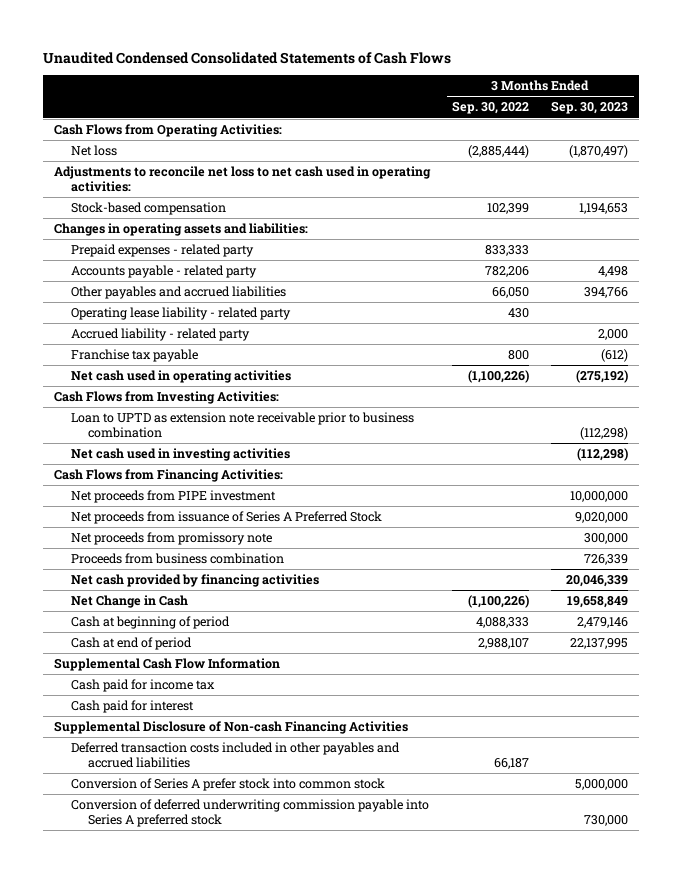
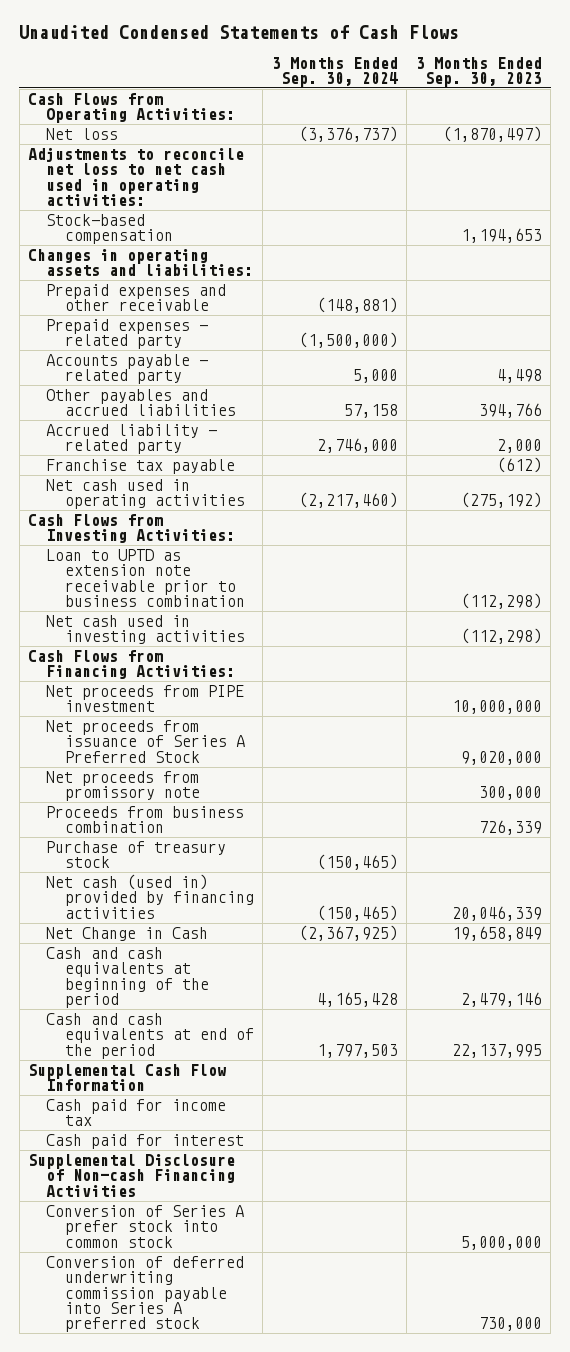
- Unaudited Condensed Consolidated Statements of Cash Flows
+ Unaudited Condensed Statements of Cash Flows
- | 3 Months Ended Sep. 30, 2022 | 3 Months Ended Sep. 30, 2023
+ | 3 Months Ended Sep. 30, 2024 | 3 Months Ended Sep. 30, 2023
+ Prepaid expenses and other receivable | (148,881) |
- Operating lease liability - related party | 430 |
- Net cash provided by financing activities | | 20,046,339
+ Purchase of treasury stock | (150,465) |
+ Net cash (used in) provided by financing activities | (150,465) | 20,046,339
- Cash at beginning of period | 4,088,333 | 2,479,146
- Cash at end of period | 2,988,107 | 22,137,995
+ Cash and cash equivalents at beginning of the period | 4,165,428 | 2,479,146
+ Cash and cash equivalents at end of the period | 1,797,503 | 22,137,995
- Deferred transaction costs included in other payables and accrued liabilities | 66,187 |

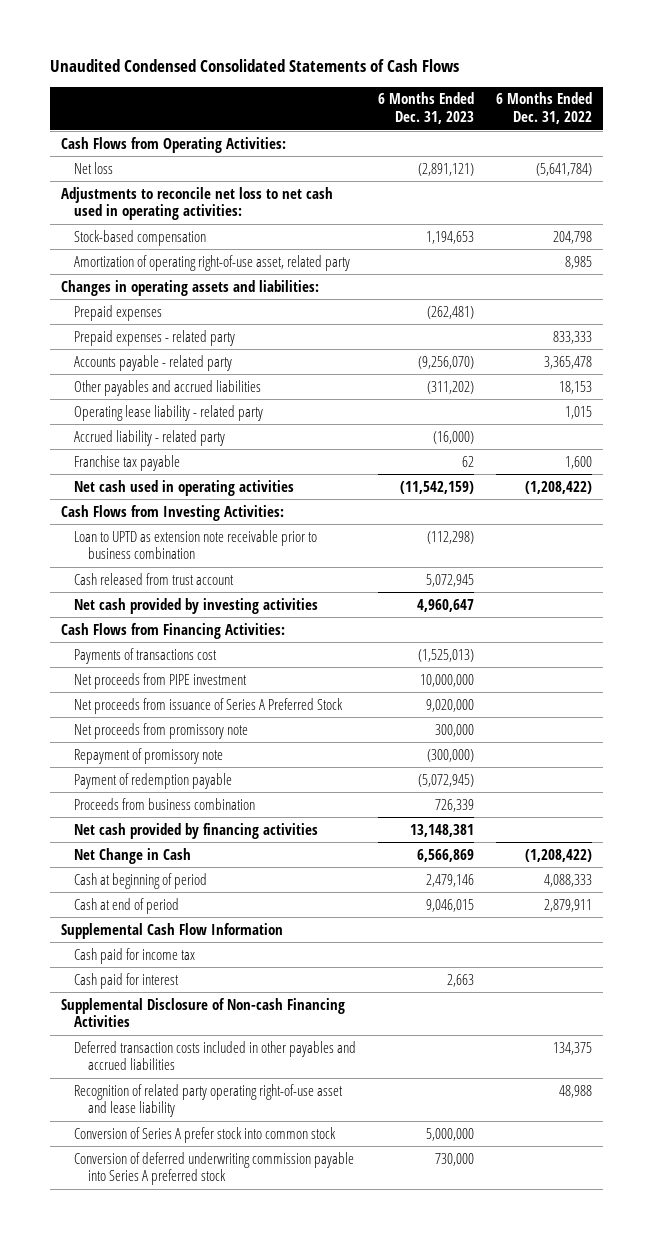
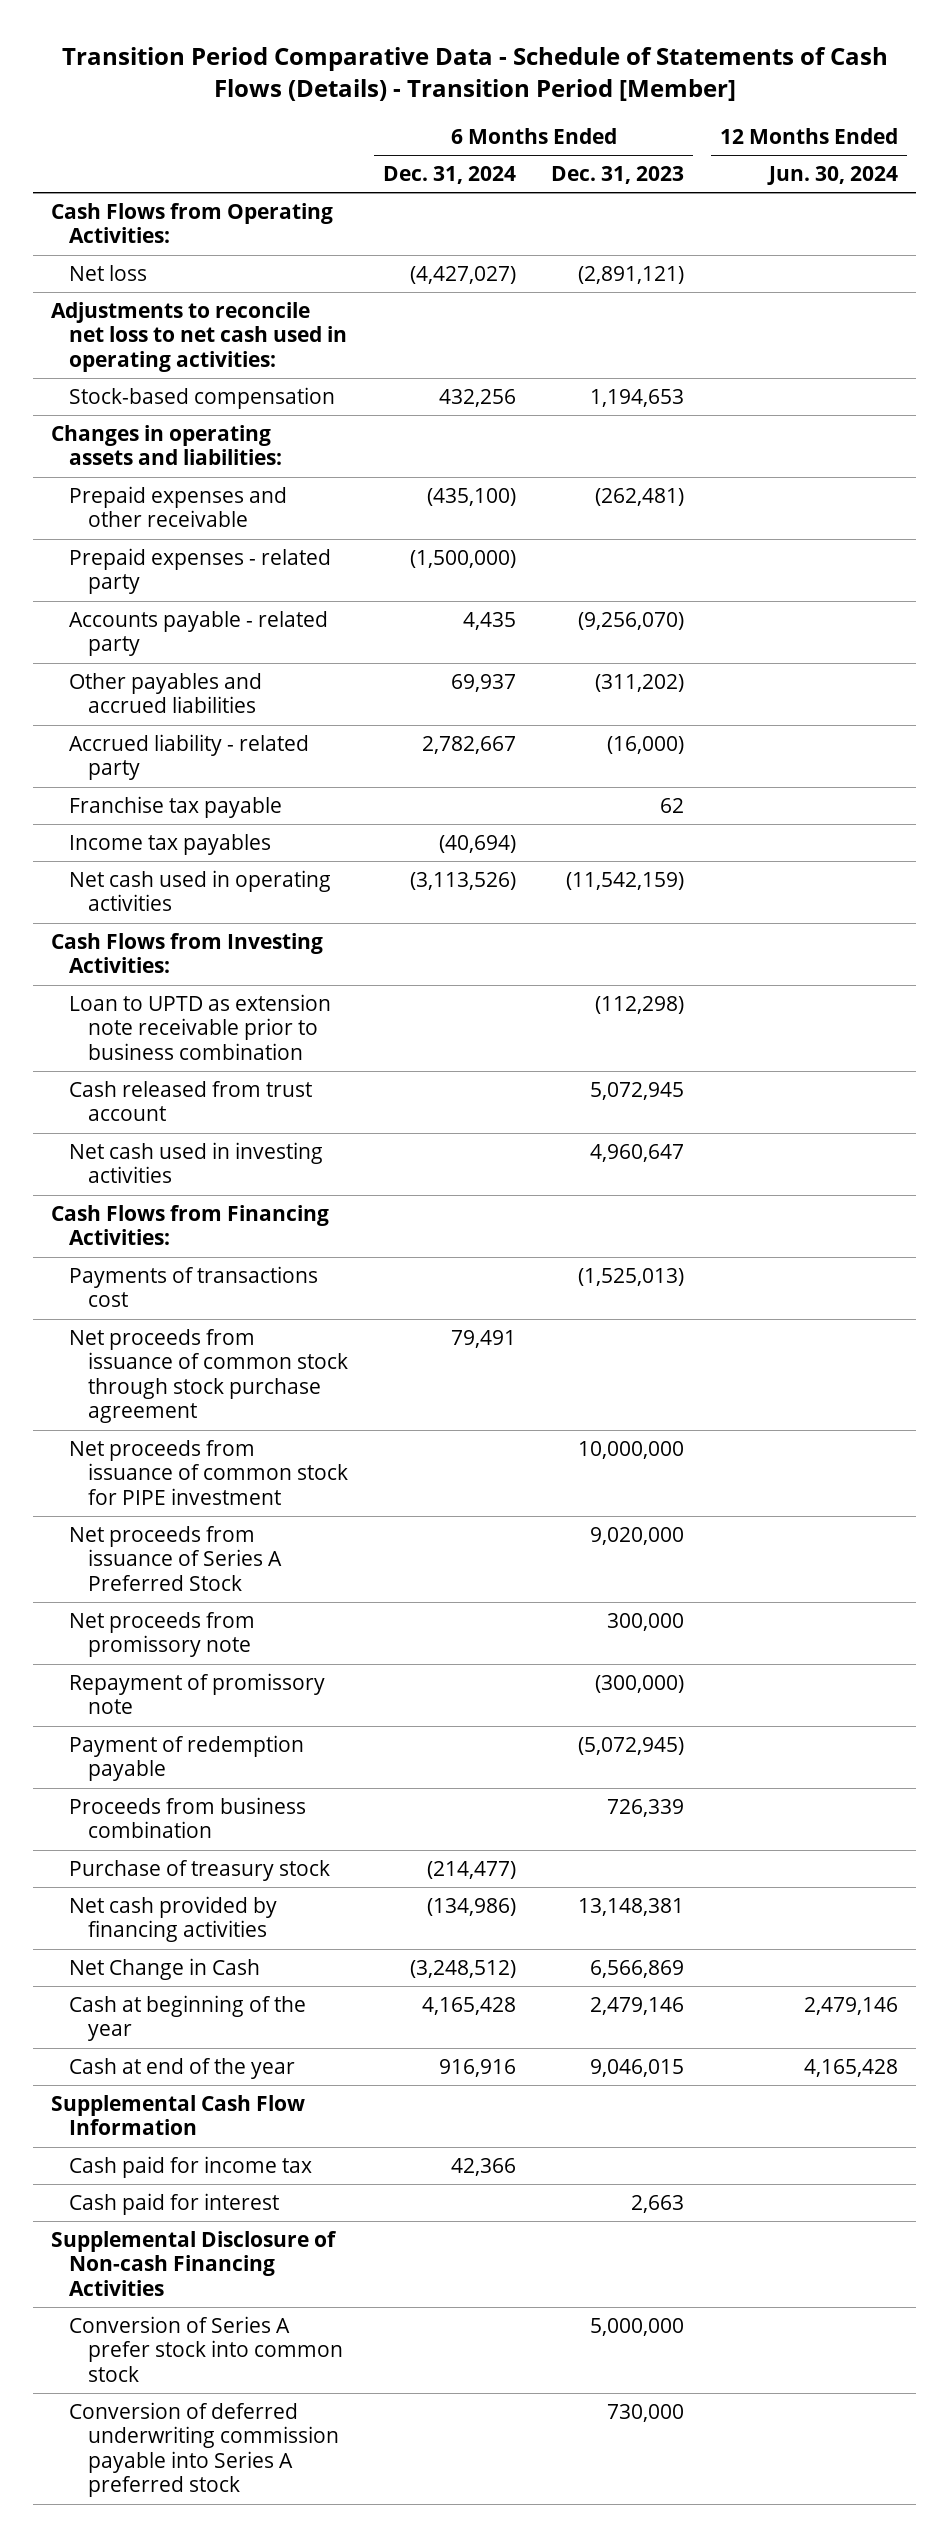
- Unaudited Condensed Consolidated Statements of Cash Flows
+ Transition Period Comparative Data - Schedule of Statements of Cash Flows (Details) - Transition Period [Member]
- | 6 Months Ended Dec. 31, 2023 | 6 Months Ended Dec. 31, 2022
+ | 6 Months Ended Dec. 31, 2024 | 6 Months Ended Dec. 31, 2023 | 12 Months Ended Jun. 30, 2024
- Amortization of operating right-of-use asset, related party | | 8,985
- Prepaid expenses | (262,481) |
+ Prepaid expenses and other receivable | (435,100) | (262,481) |
- Operating lease liability - related party | | 1,015
+ Income tax payables | (40,694) | |
- Net cash provided by investing activities | 4,960,647 |
+ Net cash used in investing activities | | 4,960,647 |
- Net proceeds from PIPE investment | 10,000,000 |
+ Net proceeds from issuance of common stock through stock purchase agreement | 79,491 | |
+ Net proceeds from issuance of common stock for PIPE investment | | 10,000,000 |
+ Purchase of treasury stock | (214,477) | |
- Cash at beginning of period | 2,479,146 | 4,088,333
- Cash at end of period | 9,046,015 | 2,879,911
+ Cash at beginning of the year | 4,165,428 | 2,479,146 | 2,479,146
+ Cash at end of the year | 916,916 | 9,046,015 | 4,165,428
- Deferred transaction costs included in other payables and accrued liabilities | | 134,375
- Recognition of related party operating right-of-use asset and lease liability | | 48,988

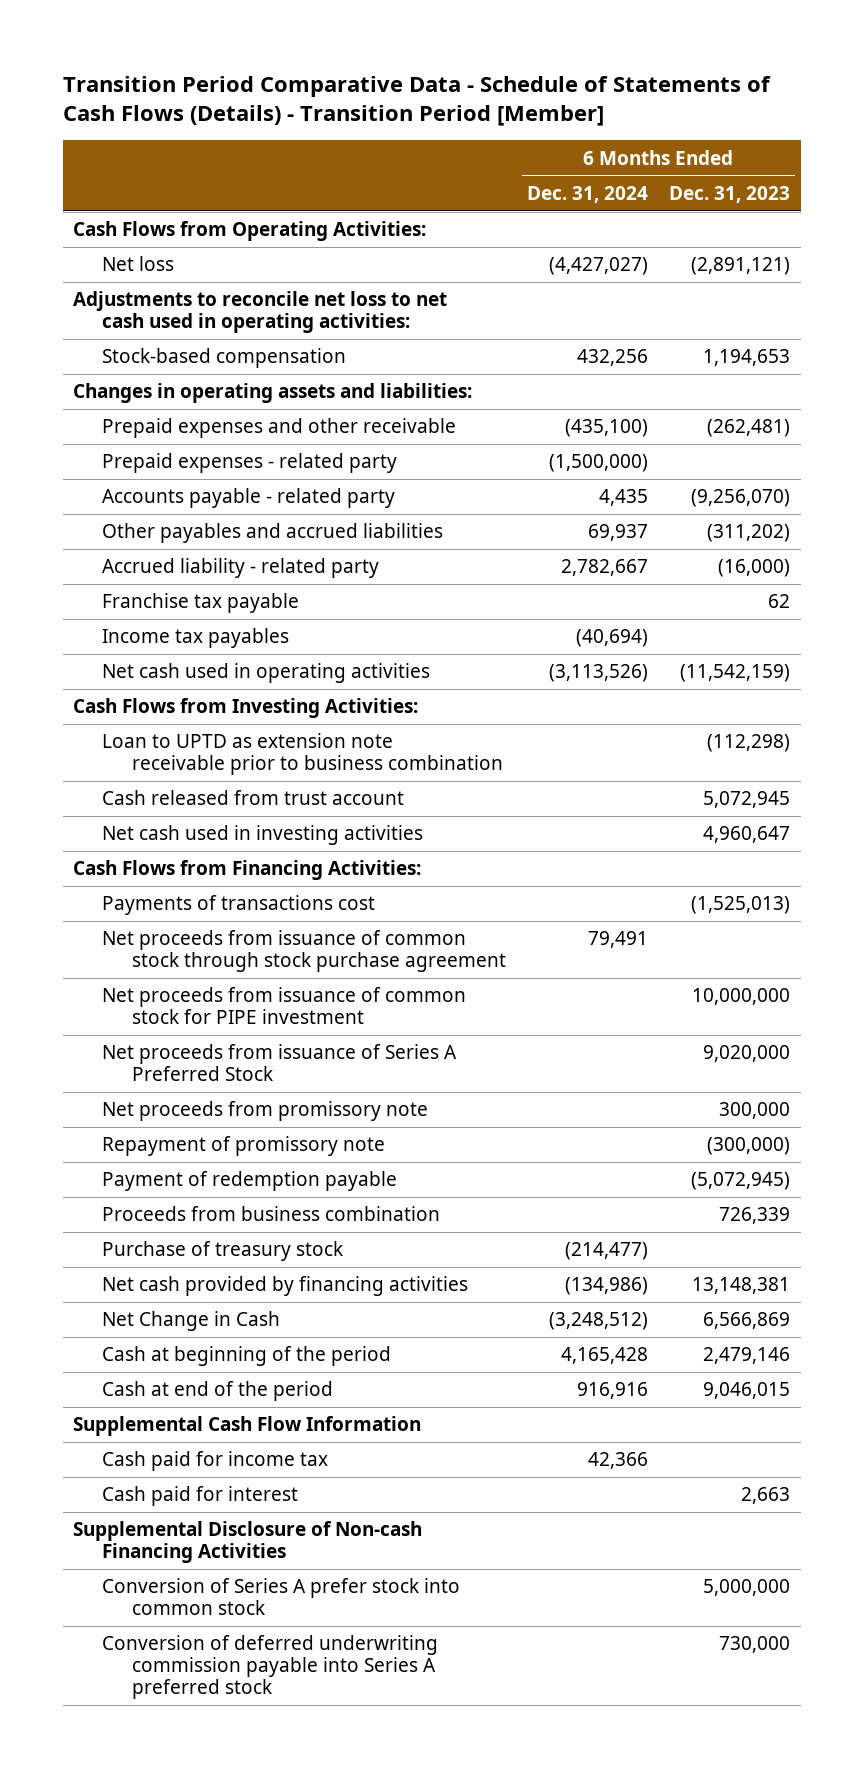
- | 6 Months Ended Dec. 31, 2024 | 6 Months Ended Dec. 31, 2023 | 12 Months Ended Jun. 30, 2024
+ | 6 Months Ended Dec. 31, 2024 | 6 Months Ended Dec. 31, 2023
- Cash at beginning of the year | 4,165,428 | 2,479,146 | 2,479,146
- Cash at end of the year | 916,916 | 9,046,015 | 4,165,428
+ Cash at beginning of the period | 4,165,428 | 2,479,146
+ Cash at end of the period | 916,916 | 9,046,015

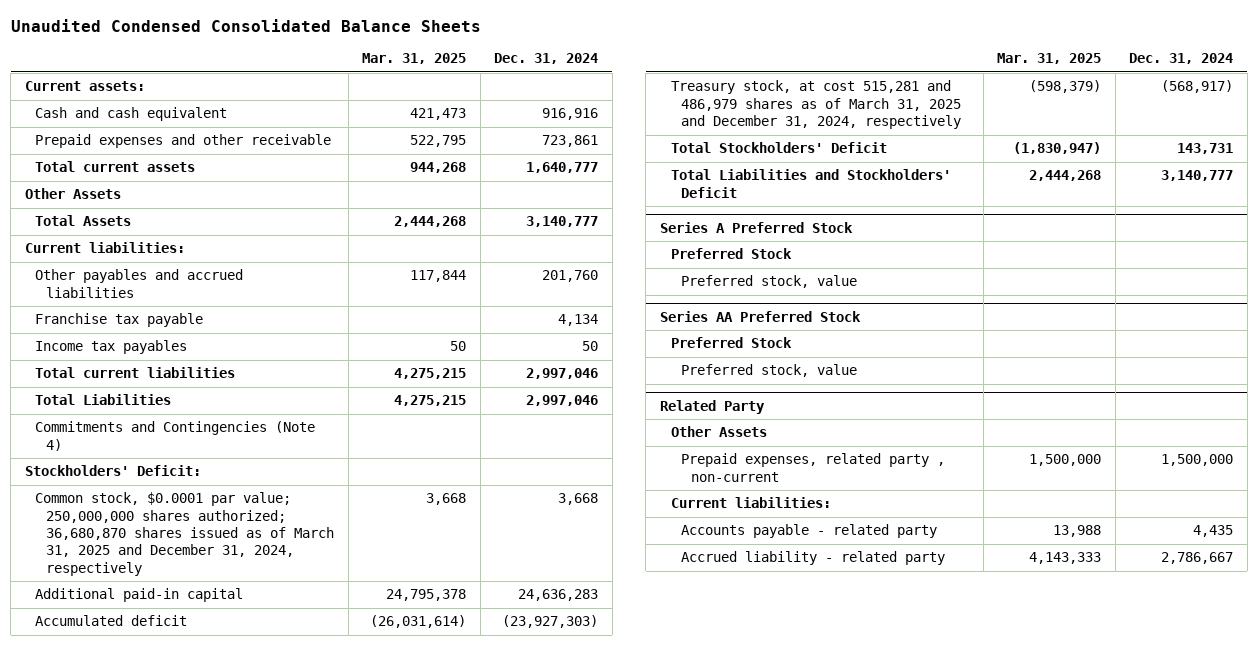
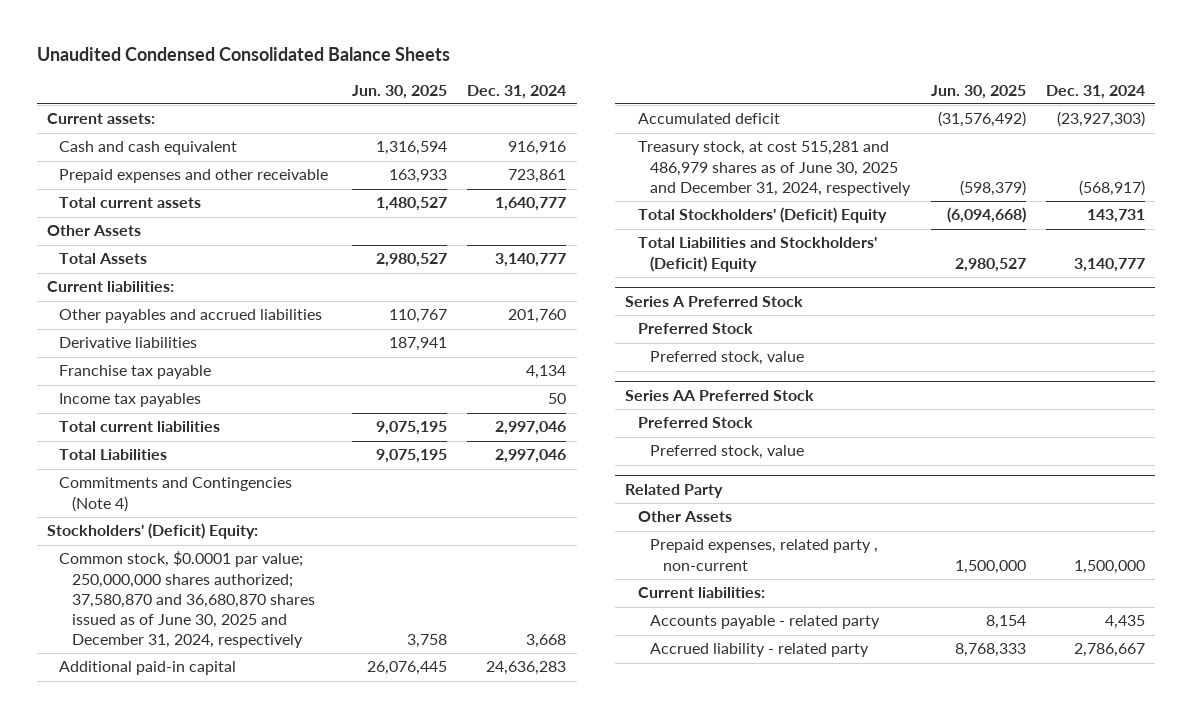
- | Mar. 31, 2025 | Dec. 31, 2024
+ | Jun. 30, 2025 | Dec. 31, 2024
+ Derivative liabilities | 187,941 |
- Stockholders' Deficit:
- Common stock, $0.0001 par value; 250,000,000 shares authorized; 36,680,870 shares issued as of March 31, 2025 and December 31, 2024, respectively | 3,668 | 3,668
+ Stockholders' (Deficit) Equity:
+ Common stock, $0.0001 par value; 250,000,000 shares authorized; 37,580,870 and 36,680,870 shares issued as of June 30, 2025 and December 31, 2024, respectively | 3,758 | 3,668
- Treasury stock, at cost 515,281 and 486,979 shares as of March 31, 2025 and December 31, 2024, respectively | (598,379) | (568,917)
- Total Stockholders' Deficit | (1,830,947) | 143,731
- Total Liabilities and Stockholders' Deficit | 2,444,268 | 3,140,777
+ Treasury stock, at cost 515,281 and 486,979 shares as of June 30, 2025 and December 31, 2024, respectively | (598,379) | (568,917)
+ Total Stockholders' (Deficit) Equity | (6,094,668) | 143,731
+ Total Liabilities and Stockholders' (Deficit) Equity | 2,980,527 | 3,140,777

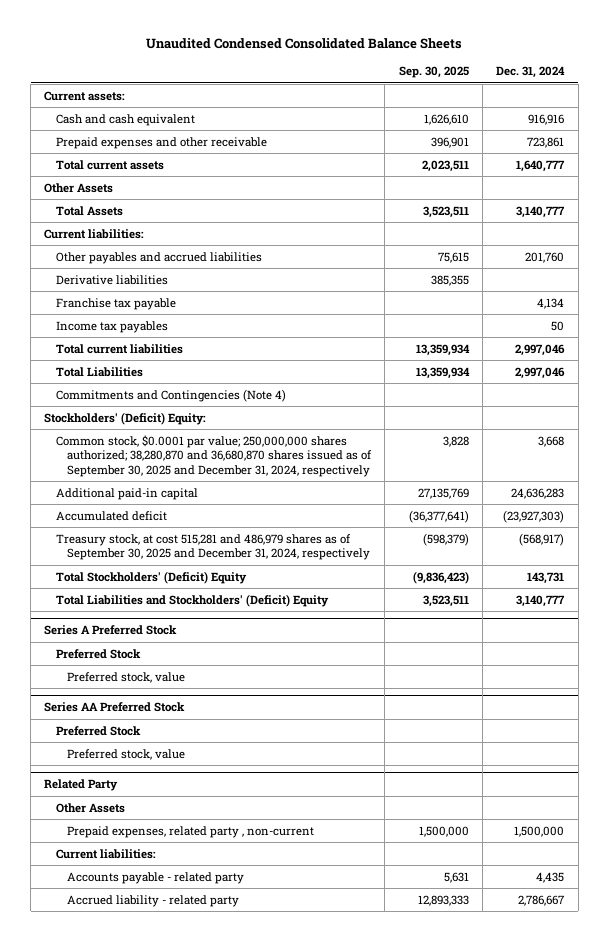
- | Jun. 30, 2025 | Dec. 31, 2024
+ | Sep. 30, 2025 | Dec. 31, 2024
- Common stock, $0.0001 par value; 250,000,000 shares authorized; 37,580,870 and 36,680,870 shares issued as of June 30, 2025 and December 31, 2024, respectively | 3,758 | 3,668
+ Common stock, $0.0001 par value; 250,000,000 shares authorized; 38,280,870 and 36,680,870 shares issued as of September 30, 2025 and December 31, 2024, respectively | 3,828 | 3,668
- Treasury stock, at cost 515,281 and 486,979 shares as of June 30, 2025 and December 31, 2024, respectively | (598,379) | (568,917)
+ Treasury stock, at cost 515,281 and 486,979 shares as of September 30, 2025 and December 31, 2024, respectively | (598,379) | (568,917)

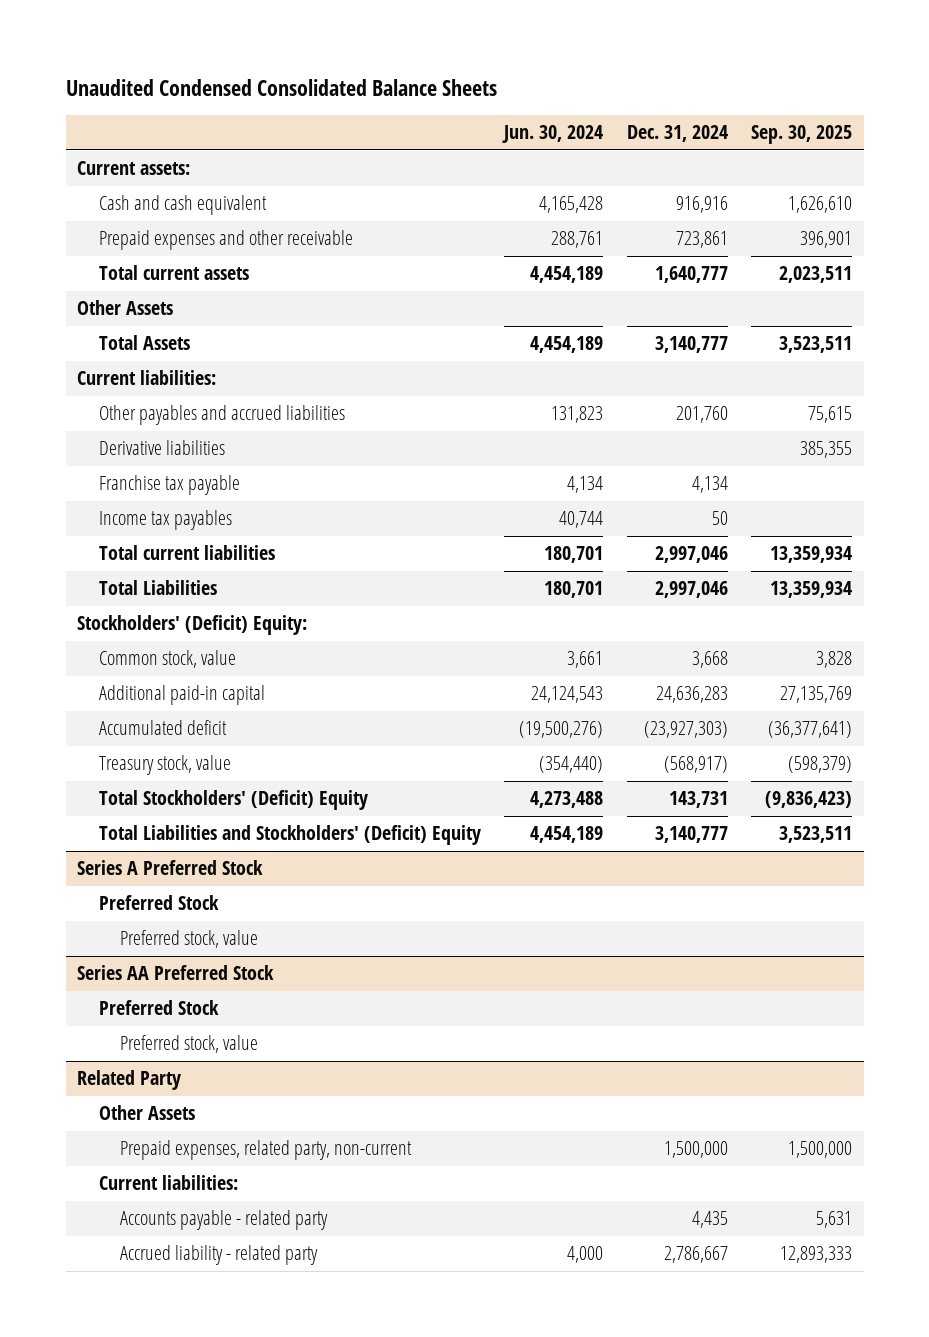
- | Sep. 30, 2025 | Dec. 31, 2024
+ | Jun. 30, 2024 | Dec. 31, 2024 | Sep. 30, 2025
- Commitments and Contingencies (Note 4)
- Common stock, $0.0001 par value; 250,000,000 shares authorized; 38,280,870 and 36,680,870 shares issued as of September 30, 2025 and December 31, 2024, respectively | 3,828 | 3,668
+ Common stock, value | 3,661 | 3,668 | 3,828
- Treasury stock, at cost 515,281 and 486,979 shares as of September 30, 2025 and December 31, 2024, respectively | (598,379) | (568,917)
+ Treasury stock, value | (354,440) | (568,917) | (598,379)
@ Related Party
- Prepaid expenses, related party , non-current | 1,500,000 | 1,500,000
+ Prepaid expenses, related party, non-current | | 1,500,000 | 1,500,000

